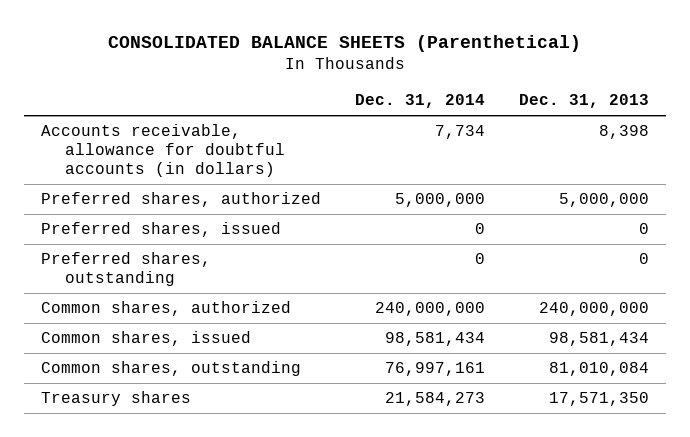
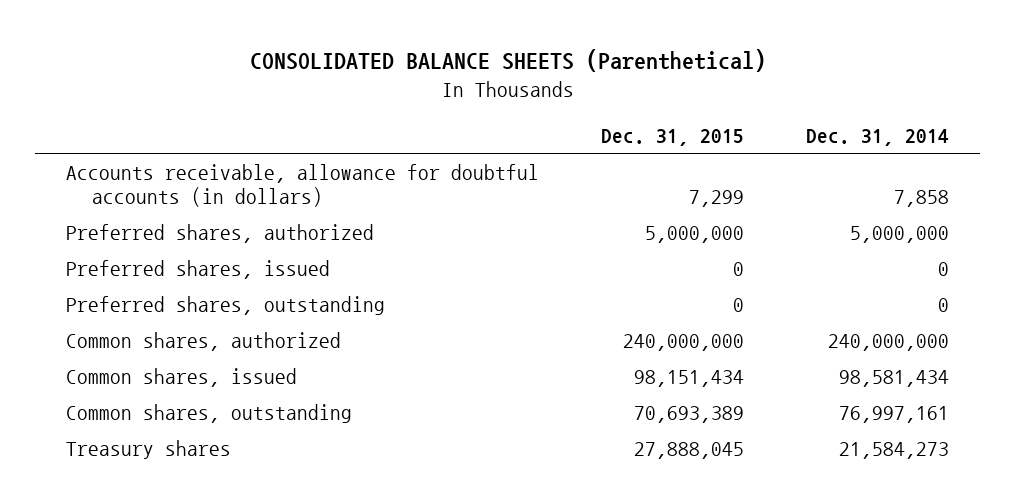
- | Dec. 31, 2014 | Dec. 31, 2013
+ | Dec. 31, 2015 | Dec. 31, 2014
- Accounts receivable, allowance for doubtful accounts (in dollars) | 7,734 | 8,398
+ Accounts receivable, allowance for doubtful accounts (in dollars) | 7,299 | 7,858

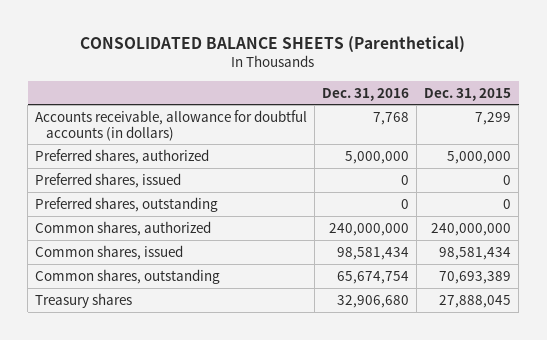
- | Dec. 31, 2015 | Dec. 31, 2014
+ | Dec. 31, 2016 | Dec. 31, 2015
- Common shares, issued | 98,151,434 | 98,581,434
+ Common shares, issued | 98,581,434 | 98,581,434

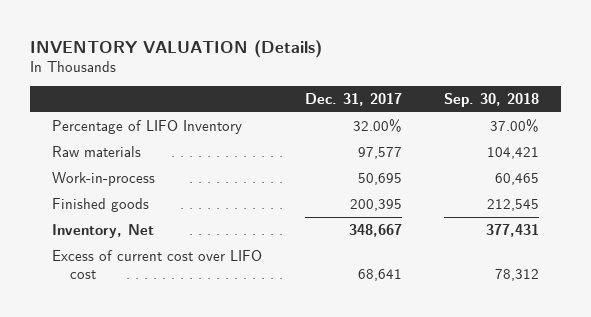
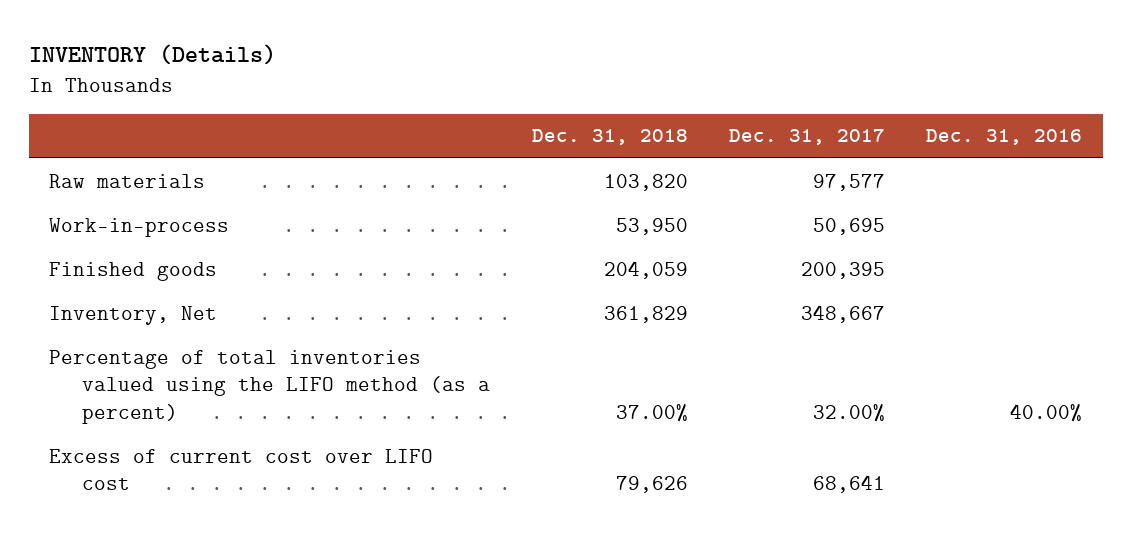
- INVENTORY VALUATION (Details)
+ INVENTORY (Details)
- | Dec. 31, 2017 | Sep. 30, 2018
+ | Dec. 31, 2018 | Dec. 31, 2017 | Dec. 31, 2016
- Percentage of LIFO Inventory | 32.00% | 37.00%
+ Percentage of total inventories valued using the LIFO method (as a percent) | 37.00% | 32.00% | 40.00%

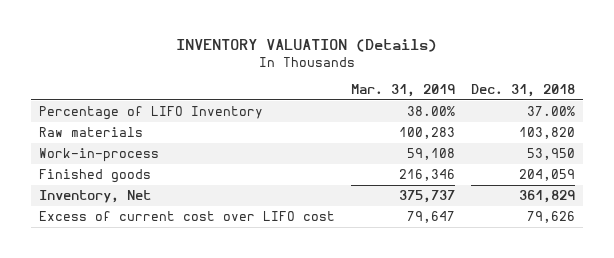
- INVENTORY (Details)
+ INVENTORY VALUATION (Details)
- | Dec. 31, 2018 | Dec. 31, 2017 | Dec. 31, 2016
+ | Mar. 31, 2019 | Dec. 31, 2018
+ Percentage of LIFO Inventory | 38.00% | 37.00%
- Percentage of total inventories valued using the LIFO method (as a percent) | 37.00% | 32.00% | 40.00%

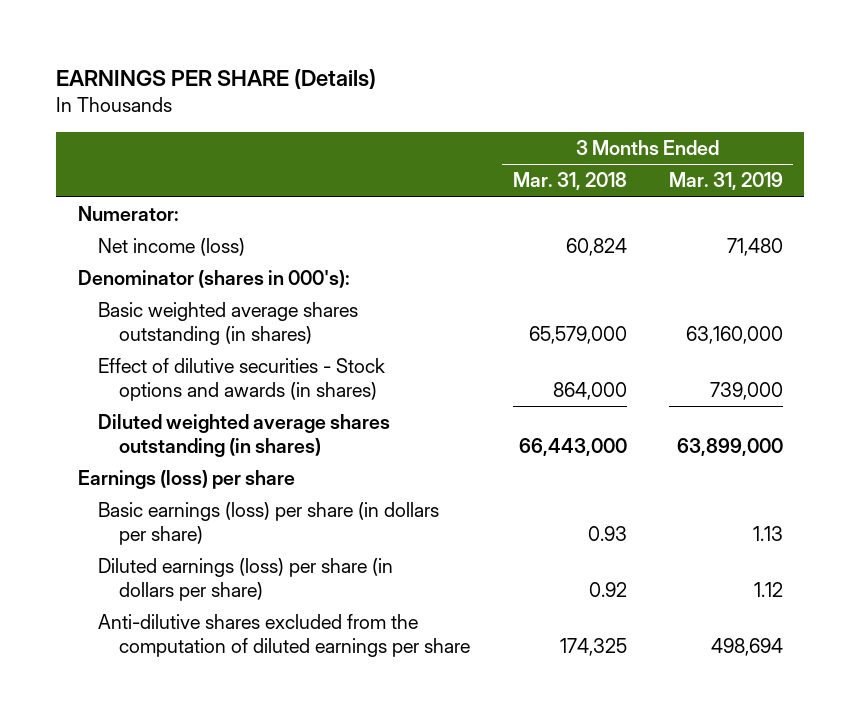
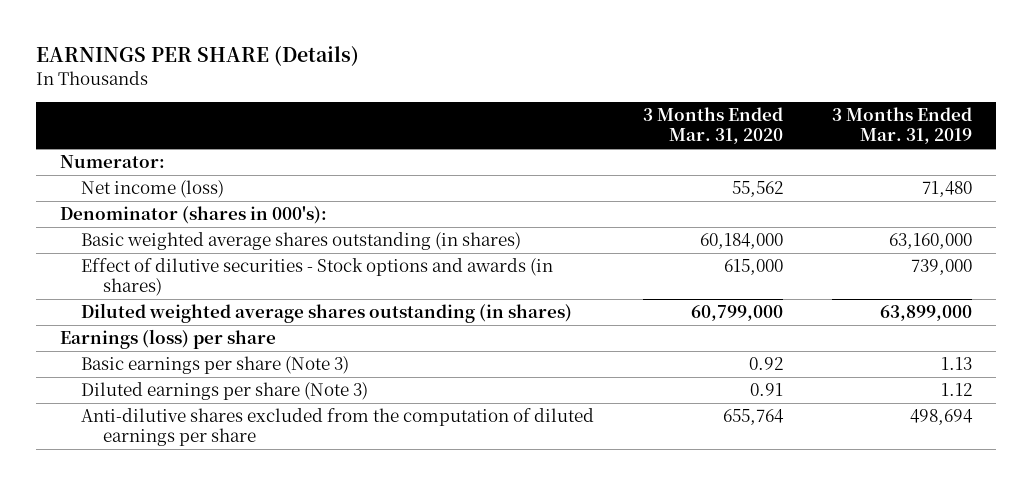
- | 3 Months Ended Mar. 31, 2018 | 3 Months Ended Mar. 31, 2019
+ | 3 Months Ended Mar. 31, 2020 | 3 Months Ended Mar. 31, 2019
- Basic earnings (loss) per share (in dollars per share) | 0.93 | 1.13
- Diluted earnings (loss) per share (in dollars per share) | 0.92 | 1.12
+ Basic earnings per share (Note 3) | 0.92 | 1.13
+ Diluted earnings per share (Note 3) | 0.91 | 1.12

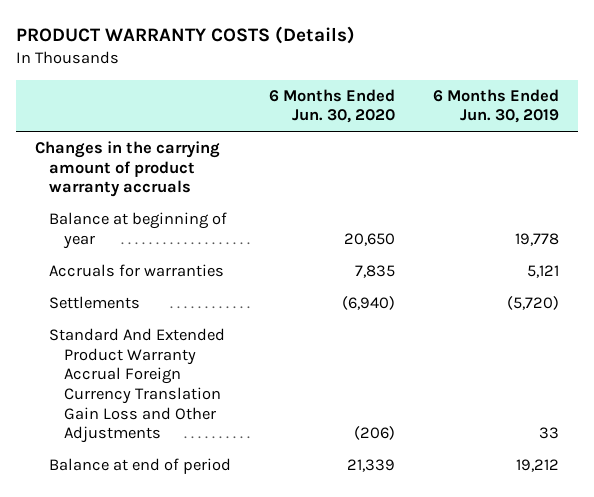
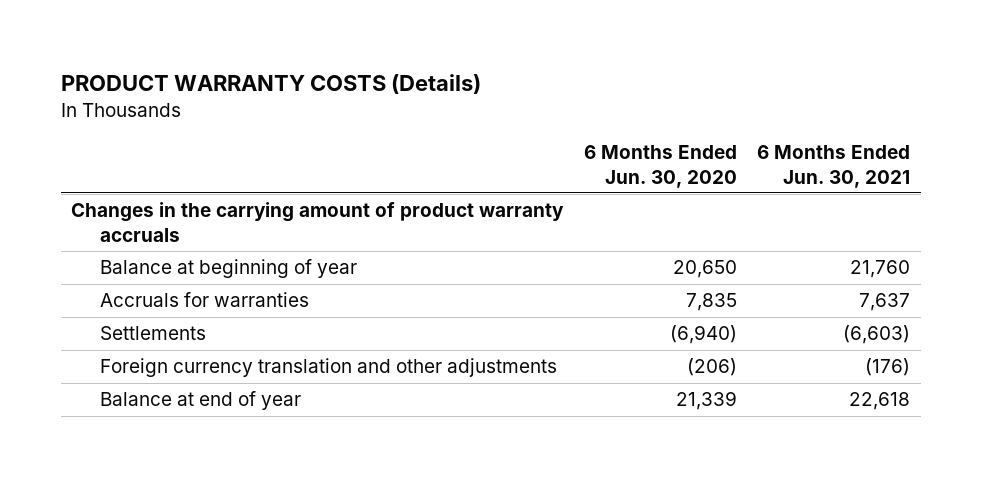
- | 6 Months Ended Jun. 30, 2020 | 6 Months Ended Jun. 30, 2019
+ | 6 Months Ended Jun. 30, 2020 | 6 Months Ended Jun. 30, 2021
- Standard And Extended Product Warranty Accrual Foreign Currency Translation Gain Loss and Other Adjustments | (206) | 33
- Balance at end of period | 21,339 | 19,212
+ Foreign currency translation and other adjustments | (206) | (176)
+ Balance at end of year | 21,339 | 22,618

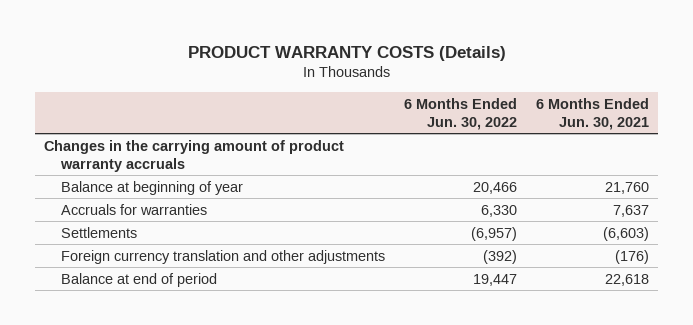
- | 6 Months Ended Jun. 30, 2020 | 6 Months Ended Jun. 30, 2021
+ | 6 Months Ended Jun. 30, 2022 | 6 Months Ended Jun. 30, 2021
- Balance at end of year | 21,339 | 22,618
+ Balance at end of period | 19,447 | 22,618

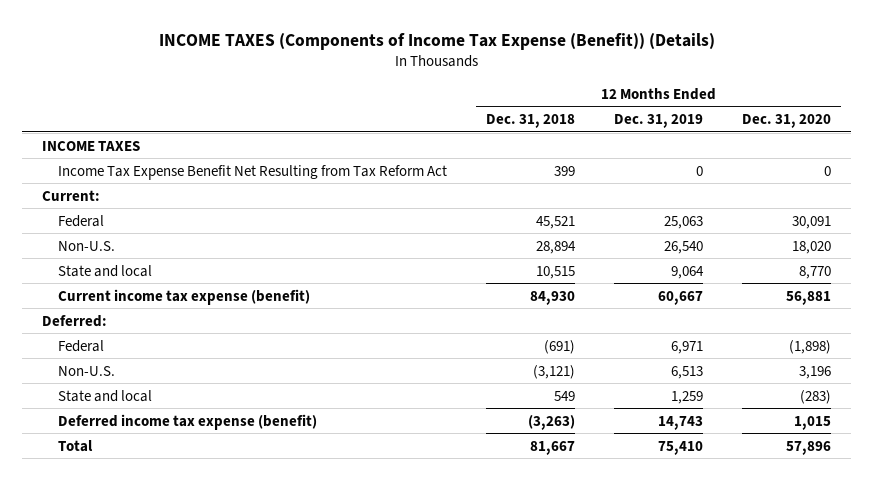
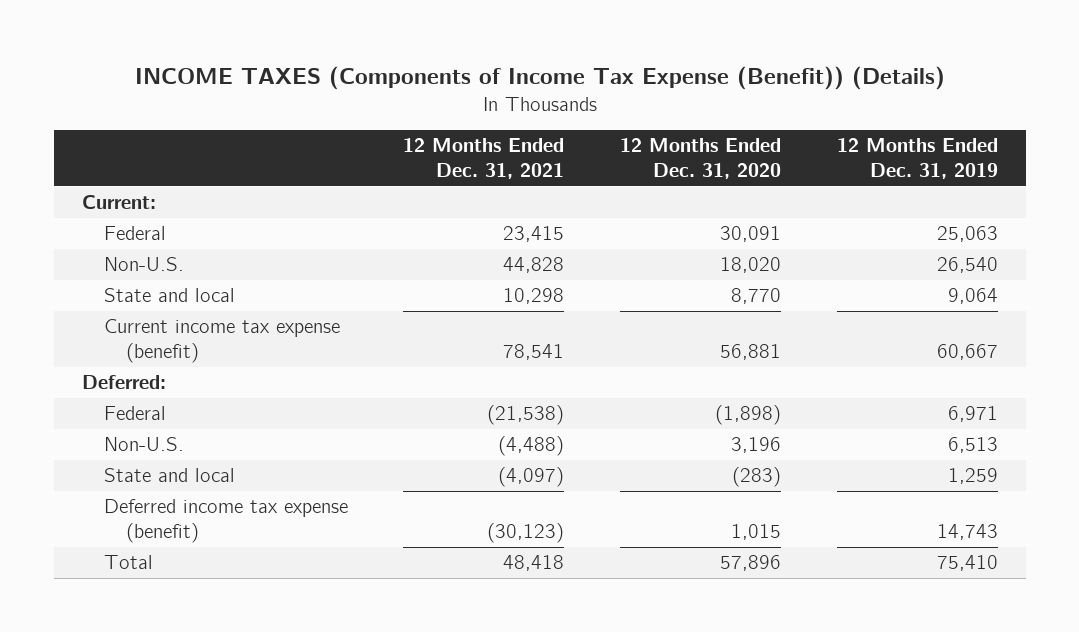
- | 12 Months Ended Dec. 31, 2018 | 12 Months Ended Dec. 31, 2019 | 12 Months Ended Dec. 31, 2020
+ | 12 Months Ended Dec. 31, 2021 | 12 Months Ended Dec. 31, 2020 | 12 Months Ended Dec. 31, 2019
- INCOME TAXES
- Income Tax Expense Benefit Net Resulting from Tax Reform Act | 399 | 0 | 0

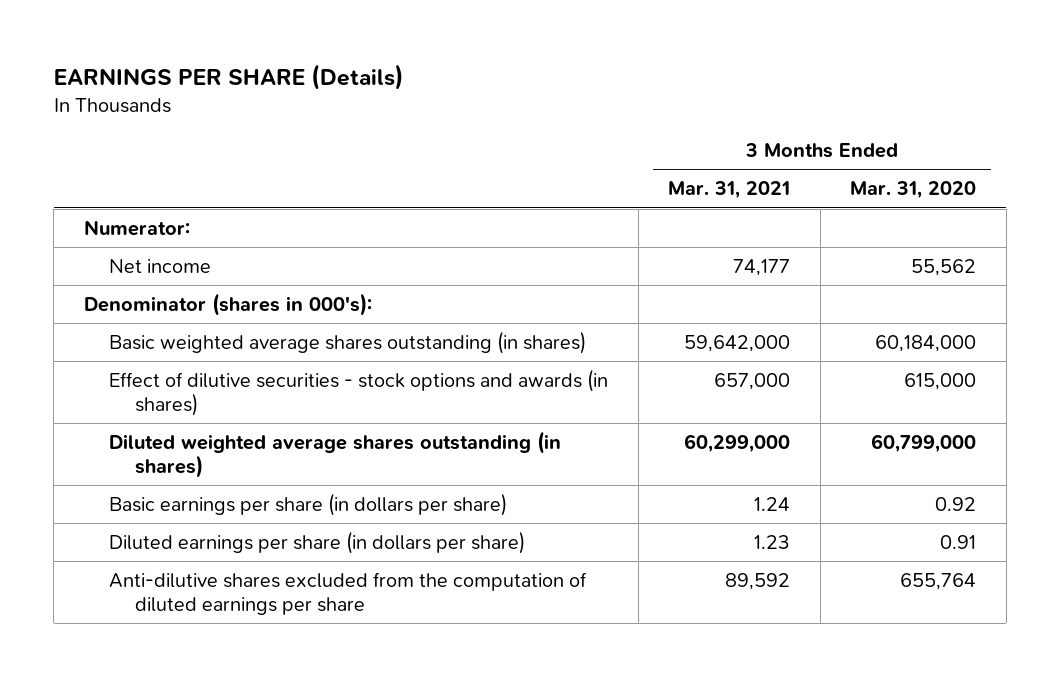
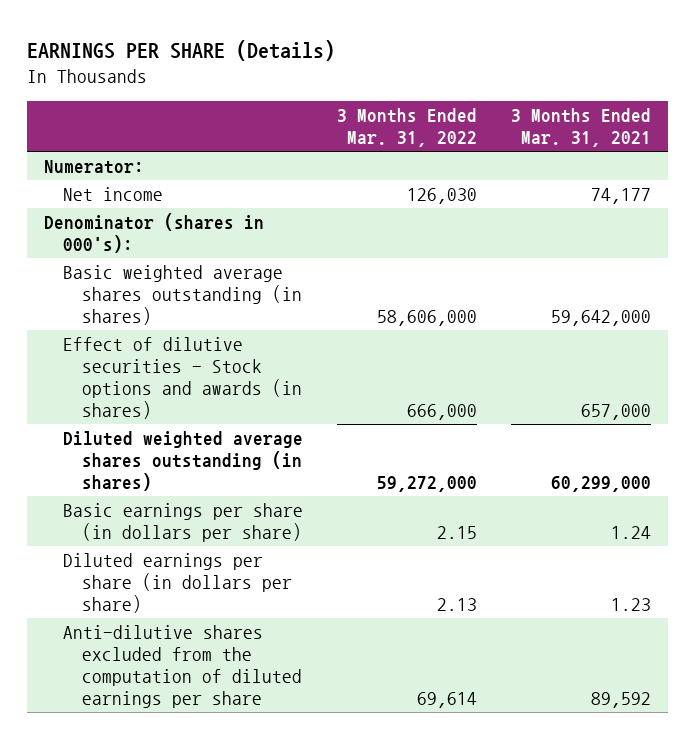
- | 3 Months Ended Mar. 31, 2021 | 3 Months Ended Mar. 31, 2020
+ | 3 Months Ended Mar. 31, 2022 | 3 Months Ended Mar. 31, 2021
- Effect of dilutive securities - stock options and awards (in shares) | 657,000 | 615,000
+ Effect of dilutive securities - Stock options and awards (in shares) | 666,000 | 657,000

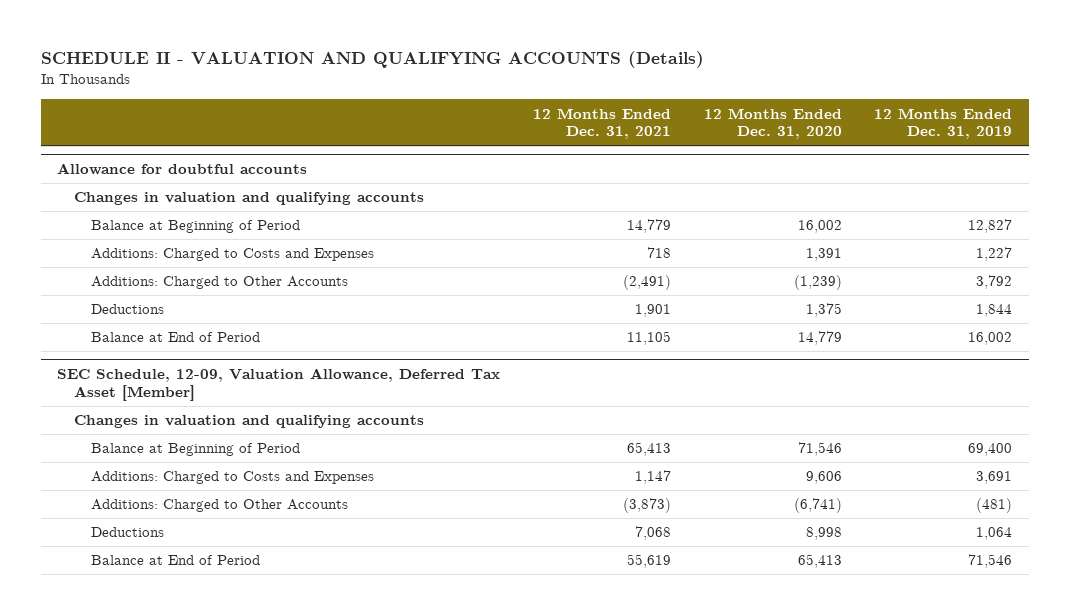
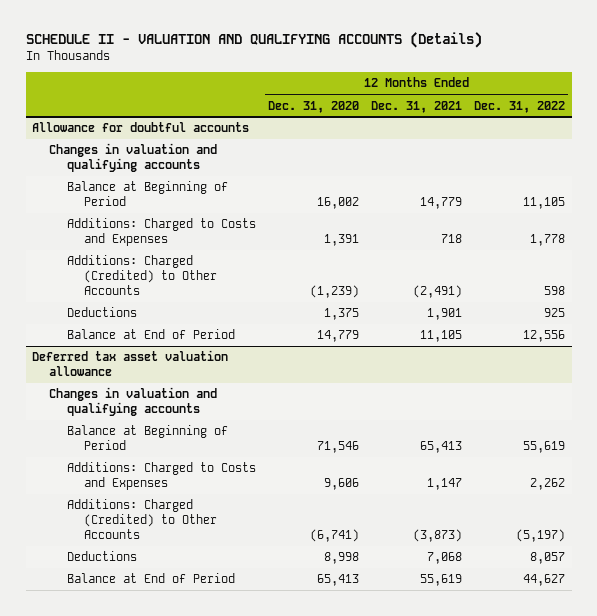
- | 12 Months Ended Dec. 31, 2021 | 12 Months Ended Dec. 31, 2020 | 12 Months Ended Dec. 31, 2019
+ | 12 Months Ended Dec. 31, 2020 | 12 Months Ended Dec. 31, 2021 | 12 Months Ended Dec. 31, 2022
@ Allowance for doubtful accounts
- Additions: Charged to Other Accounts | (2,491) | (1,239) | 3,792
+ Additions: Charged (Credited) to Other Accounts | (1,239) | (2,491) | 598
- SEC Schedule, 12-09, Valuation Allowance, Deferred Tax Asset [Member]
+ Deferred tax asset valuation allowance
- Additions: Charged to Other Accounts | (3,873) | (6,741) | (481)
+ Additions: Charged (Credited) to Other Accounts | (6,741) | (3,873) | (5,197)

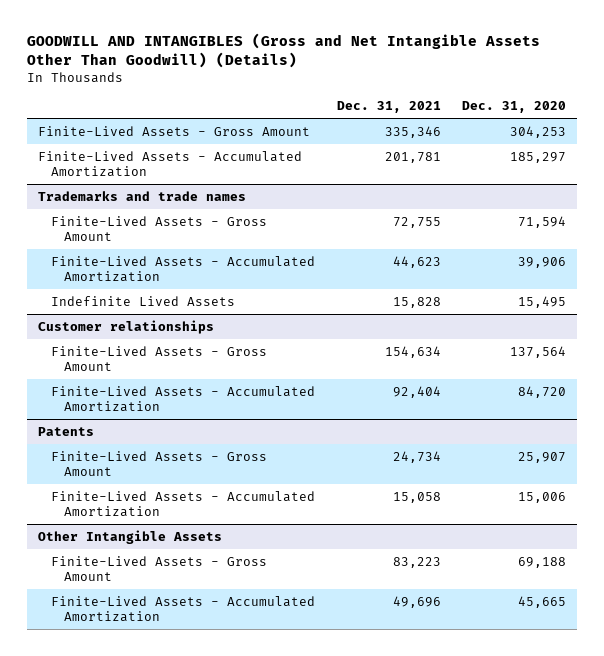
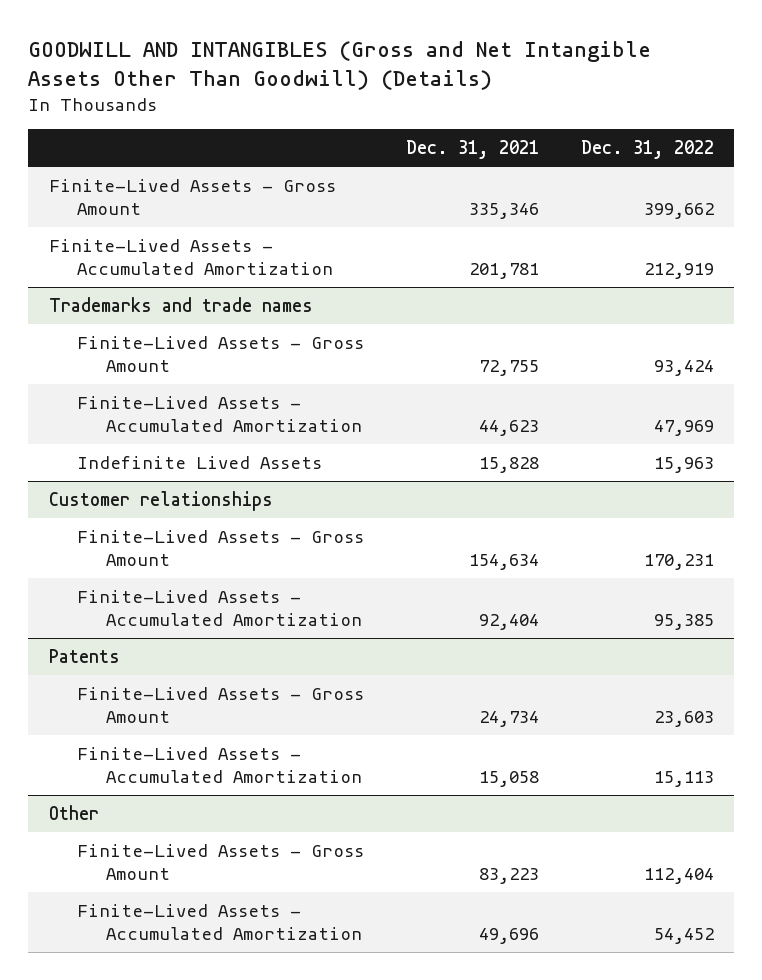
- | Dec. 31, 2021 | Dec. 31, 2020
+ | Dec. 31, 2021 | Dec. 31, 2022
- Other Intangible Assets
+ Other

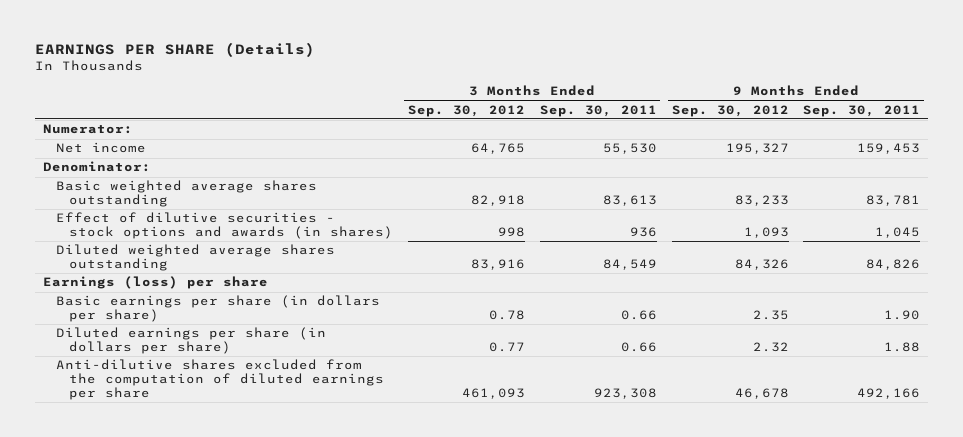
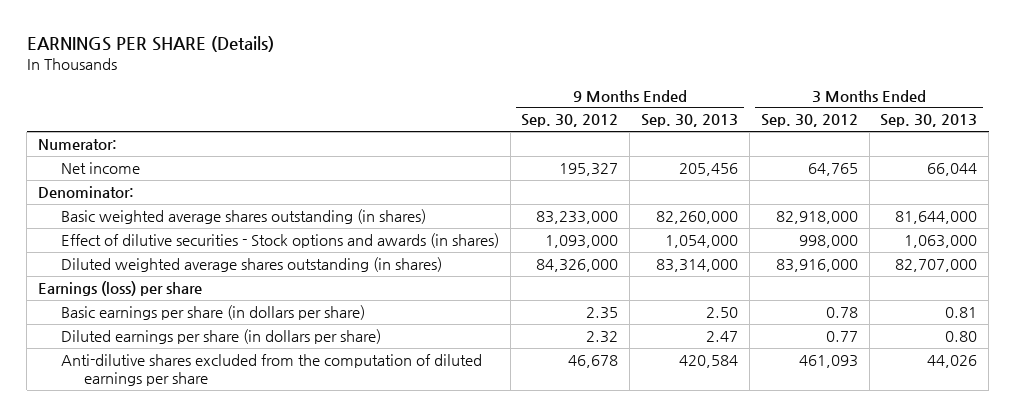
- | 3 Months Ended Sep. 30, 2012 | 3 Months Ended Sep. 30, 2011 | 9 Months Ended Sep. 30, 2012 | 9 Months Ended Sep. 30, 2011
+ | 9 Months Ended Sep. 30, 2012 | 9 Months Ended Sep. 30, 2013 | 3 Months Ended Sep. 30, 2012 | 3 Months Ended Sep. 30, 2013
- Basic weighted average shares outstanding | 82,918 | 83,613 | 83,233 | 83,781
- Effect of dilutive securities - stock options and awards (in shares) | 998 | 936 | 1,093 | 1,045
- Diluted weighted average shares outstanding | 83,916 | 84,549 | 84,326 | 84,826
+ Basic weighted average shares outstanding (in shares) | 83,233,000 | 82,260,000 | 82,918,000 | 81,644,000
+ Effect of dilutive securities - Stock options and awards (in shares) | 1,093,000 | 1,054,000 | 998,000 | 1,063,000
+ Diluted weighted average shares outstanding (in shares) | 84,326,000 | 83,314,000 | 83,916,000 | 82,707,000

